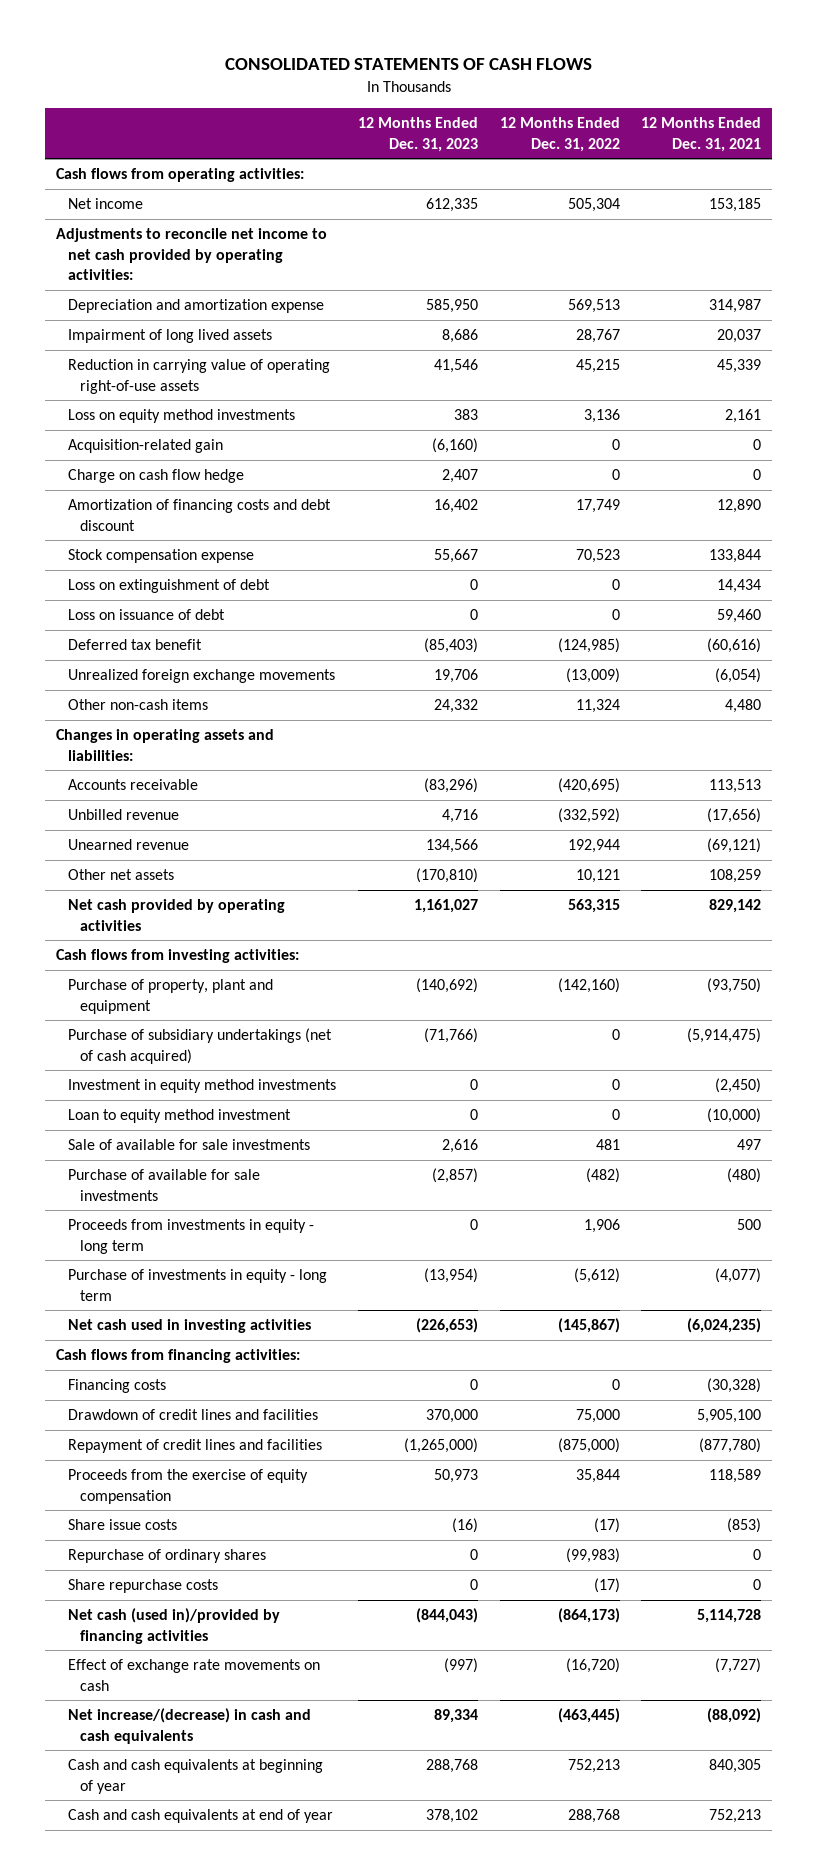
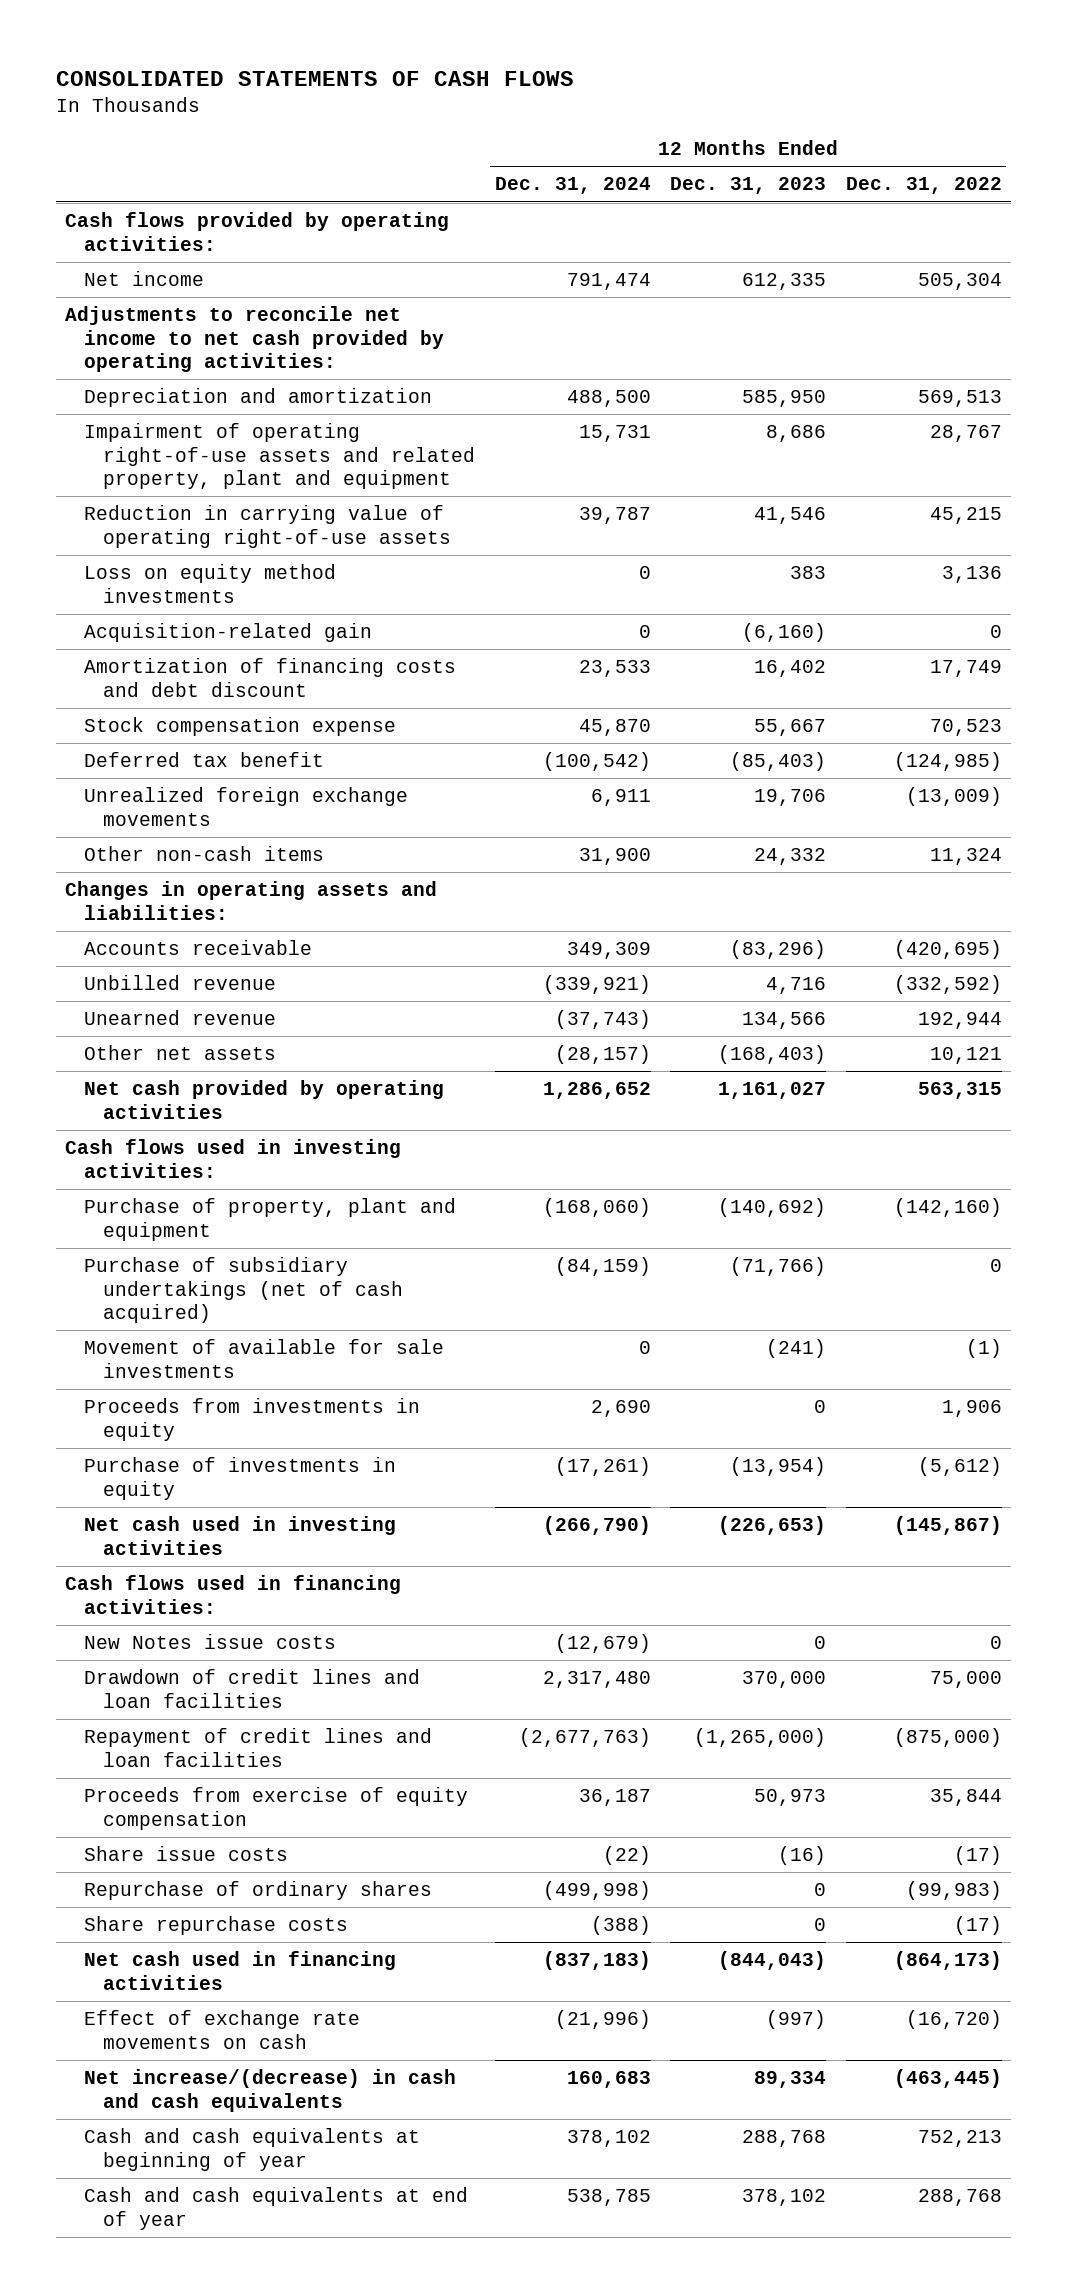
- | 12 Months Ended Dec. 31, 2023 | 12 Months Ended Dec. 31, 2022 | 12 Months Ended Dec. 31, 2021
+ | 12 Months Ended Dec. 31, 2024 | 12 Months Ended Dec. 31, 2023 | 12 Months Ended Dec. 31, 2022
- Cash flows from operating activities:
+ Cash flows provided by operating activities:
- Depreciation and amortization expense | 585,950 | 569,513 | 314,987
- Impairment of long lived assets | 8,686 | 28,767 | 20,037
+ Depreciation and amortization | 488,500 | 585,950 | 569,513
+ Impairment of operating right-of-use assets and related property, plant and equipment | 15,731 | 8,686 | 28,767
- Charge on cash flow hedge | 2,407 | 0 | 0
- Loss on extinguishment of debt | 0 | 0 | 14,434
- Loss on issuance of debt | 0 | 0 | 59,460
- Other net assets | (170,810) | 10,121 | 108,259
+ Other net assets | (28,157) | (168,403) | 10,121
- Cash flows from investing activities:
+ Cash flows used in investing activities:
- Investment in equity method investments | 0 | 0 | (2,450)
- Loan to equity method investment | 0 | 0 | (10,000)
- Sale of available for sale investments | 2,616 | 481 | 497
- Purchase of available for sale investments | (2,857) | (482) | (480)
- Proceeds from investments in equity - long term | 0 | 1,906 | 500
- Purchase of investments in equity - long term | (13,954) | (5,612) | (4,077)
+ Movement of available for sale investments | 0 | (241) | (1)
+ Proceeds from investments in equity | 2,690 | 0 | 1,906
+ Purchase of investments in equity | (17,261) | (13,954) | (5,612)
- Cash flows from financing activities:
- Financing costs | 0 | 0 | (30,328)
- Drawdown of credit lines and facilities | 370,000 | 75,000 | 5,905,100
- Repayment of credit lines and facilities | (1,265,000) | (875,000) | (877,780)
- Proceeds from the exercise of equity compensation | 50,973 | 35,844 | 118,589
+ Cash flows used in financing activities:
+ New Notes issue costs | (12,679) | 0 | 0
+ Drawdown of credit lines and loan facilities | 2,317,480 | 370,000 | 75,000
+ Repayment of credit lines and loan facilities | (2,677,763) | (1,265,000) | (875,000)
+ Proceeds from exercise of equity compensation | 36,187 | 50,973 | 35,844
- Net cash (used in)/provided by financing activities | (844,043) | (864,173) | 5,114,728
+ Net cash used in financing activities | (837,183) | (844,043) | (864,173)

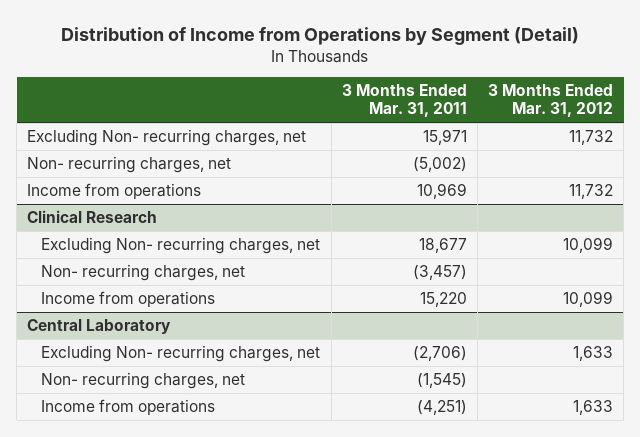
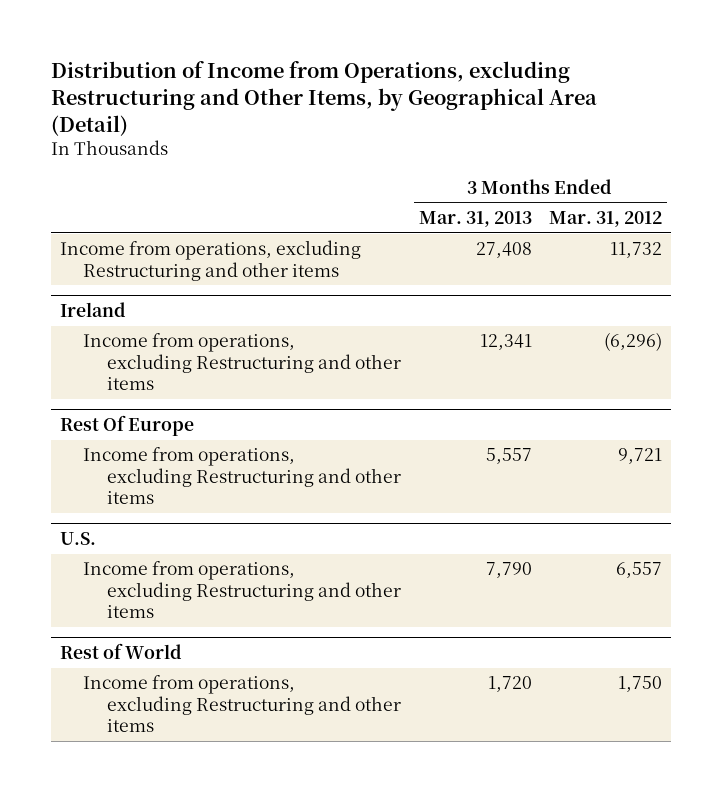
- Distribution of Income from Operations by Segment (Detail)
+ Distribution of Income from Operations, excluding Restructuring and Other Items, by Geographical Area (Detail)
- | 3 Months Ended Mar. 31, 2011 | 3 Months Ended Mar. 31, 2012
+ | 3 Months Ended Mar. 31, 2013 | 3 Months Ended Mar. 31, 2012
- Excluding Non- recurring charges, net | 15,971 | 11,732
- Non- recurring charges, net | (5,002) |
- Income from operations | 10,969 | 11,732
- Clinical Research
- Excluding Non- recurring charges, net | 18,677 | 10,099
- Non- recurring charges, net | (3,457) |
- Income from operations | 15,220 | 10,099
- Central Laboratory
- Excluding Non- recurring charges, net | (2,706) | 1,633
- Non- recurring charges, net | (1,545) |
- Income from operations | (4,251) | 1,633
+ Income from operations, excluding Restructuring and other items | 27,408 | 11,732
+ Ireland
+ Income from operations, excluding Restructuring and other items | 12,341 | (6,296)
+ Rest Of Europe
+ Income from operations, excluding Restructuring and other items | 5,557 | 9,721
+ U.S.
+ Income from operations, excluding Restructuring and other items | 7,790 | 6,557
+ Rest of World
+ Income from operations, excluding Restructuring and other items | 1,720 | 1,750

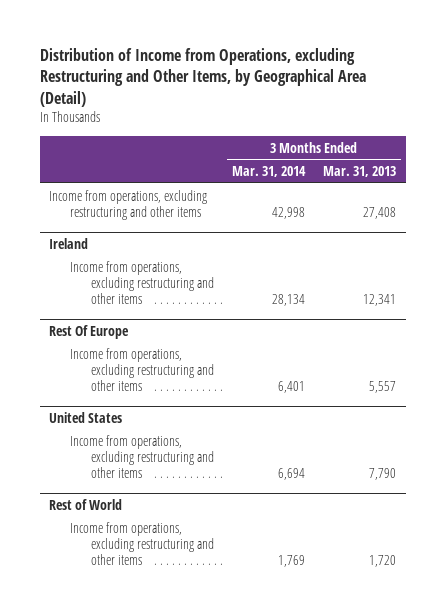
- | 3 Months Ended Mar. 31, 2013 | 3 Months Ended Mar. 31, 2012
+ | 3 Months Ended Mar. 31, 2014 | 3 Months Ended Mar. 31, 2013
- Income from operations, excluding Restructuring and other items | 27,408 | 11,732
+ Income from operations, excluding restructuring and other items | 42,998 | 27,408
@ Ireland
- Income from operations, excluding Restructuring and other items | 12,341 | (6,296)
+ Income from operations, excluding restructuring and other items | 28,134 | 12,341
@ Rest Of Europe
- Income from operations, excluding Restructuring and other items | 5,557 | 9,721
- U.S.
- Income from operations, excluding Restructuring and other items | 7,790 | 6,557
@ Rest Of Europe
+ Income from operations, excluding restructuring and other items | 6,401 | 5,557
+ United States
+ Income from operations, excluding restructuring and other items | 6,694 | 7,790
@ Rest of World
- Income from operations, excluding Restructuring and other items | 1,720 | 1,750
+ Income from operations, excluding restructuring and other items | 1,769 | 1,720

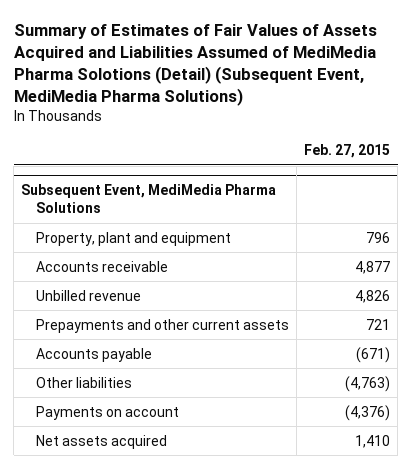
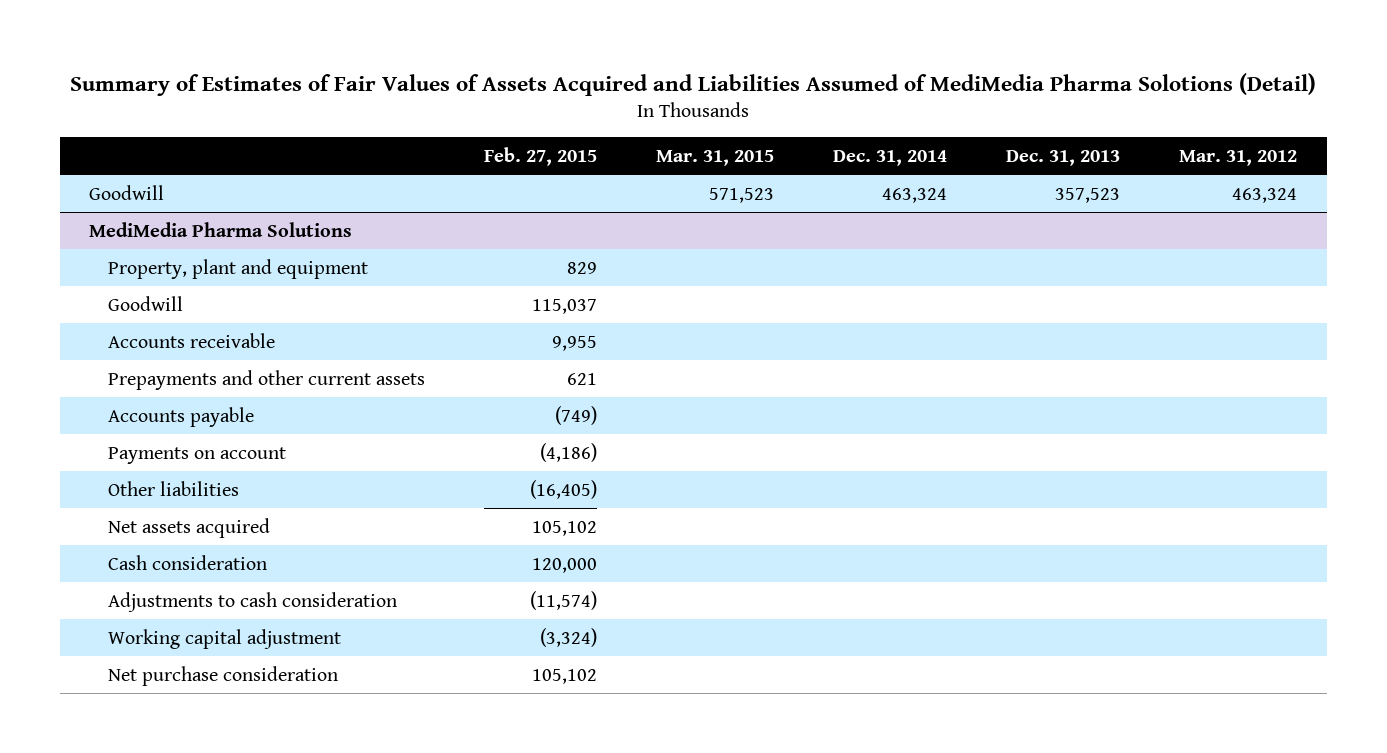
- Summary of Estimates of Fair Values of Assets Acquired and Liabilities Assumed of MediMedia Pharma Solotions (Detail) (Subsequent Event, MediMedia Pharma Solutions)
+ Summary of Estimates of Fair Values of Assets Acquired and Liabilities Assumed of MediMedia Pharma Solotions (Detail)
- | Feb. 27, 2015
+ | Feb. 27, 2015 | Mar. 31, 2015 | Dec. 31, 2014 | Dec. 31, 2013 | Mar. 31, 2012
- Subsequent Event, MediMedia Pharma Solutions
- Property, plant and equipment | 796
- Accounts receivable | 4,877
- Unbilled revenue | 4,826
- Prepayments and other current assets | 721
- Accounts payable | (671)
- Other liabilities | (4,763)
- Payments on account | (4,376)
- Net assets acquired | 1,410
+ Goodwill | | 571,523 | 463,324 | 357,523 | 463,324
+ MediMedia Pharma Solutions
+ Property, plant and equipment | 829 | | | |
+ Goodwill | 115,037 | | | |
+ Accounts receivable | 9,955 | | | |
+ Prepayments and other current assets | 621 | | | |
+ Accounts payable | (749) | | | |
+ Payments on account | (4,186) | | | |
+ Other liabilities | (16,405) | | | |
+ Net assets acquired | 105,102 | | | |
+ Cash consideration | 120,000 | | | |
+ Adjustments to cash consideration | (11,574) | | | |
+ Working capital adjustment | (3,324) | | | |
+ Net purchase consideration | 105,102 | | | |

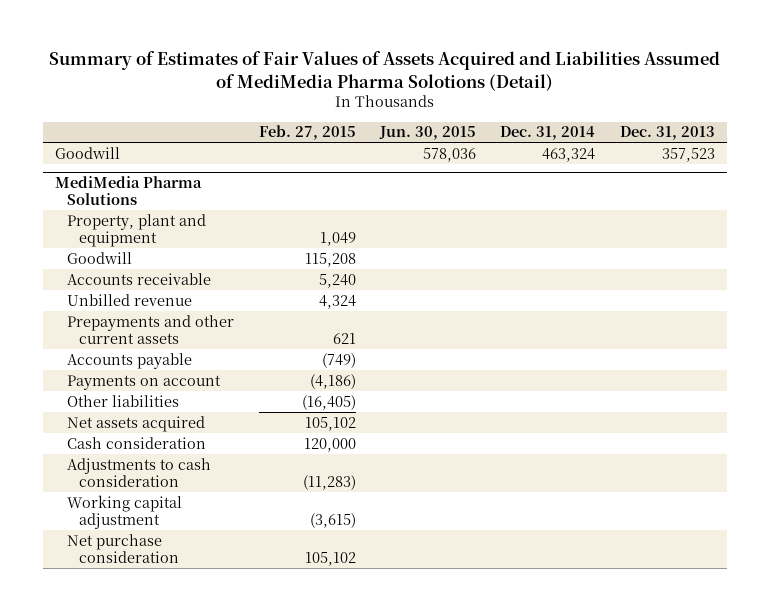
- | Feb. 27, 2015 | Mar. 31, 2015 | Dec. 31, 2014 | Dec. 31, 2013 | Mar. 31, 2012
+ | Feb. 27, 2015 | Jun. 30, 2015 | Dec. 31, 2014 | Dec. 31, 2013
@ MediMedia Pharma Solutions
- Property, plant and equipment | 829 | | | |
- Goodwill | 115,037 | | | |
- Accounts receivable | 9,955 | | | |
+ Property, plant and equipment | 1,049 | | |
+ Goodwill | 115,208 | | |
+ Accounts receivable | 5,240 | | |
+ Unbilled revenue | 4,324 | | |
- Adjustments to cash consideration | (11,574) | | | |
- Working capital adjustment | (3,324) | | | |
+ Adjustments to cash consideration | (11,283) | | |
+ Working capital adjustment | (3,615) | | |

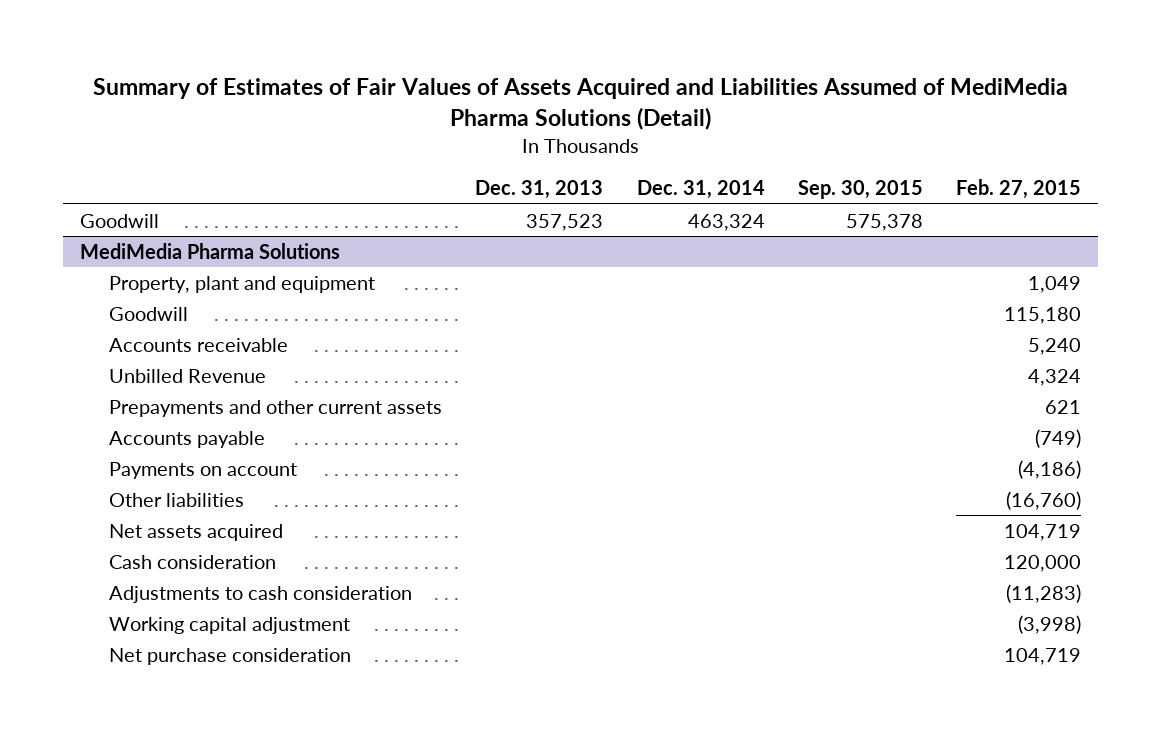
- Summary of Estimates of Fair Values of Assets Acquired and Liabilities Assumed of MediMedia Pharma Solotions (Detail)
+ Summary of Estimates of Fair Values of Assets Acquired and Liabilities Assumed of MediMedia Pharma Solutions (Detail)
- | Feb. 27, 2015 | Jun. 30, 2015 | Dec. 31, 2014 | Dec. 31, 2013
+ | Dec. 31, 2013 | Dec. 31, 2014 | Sep. 30, 2015 | Feb. 27, 2015
@ MediMedia Pharma Solutions
- Goodwill | 115,208 | | |
+ Goodwill | | | | 115,180
- Unbilled revenue | 4,324 | | |
+ Unbilled Revenue | | | | 4,324
- Other liabilities | (16,405) | | |
- Net assets acquired | 105,102 | | |
+ Other liabilities | | | | (16,760)
+ Net assets acquired | | | | 104,719
- Working capital adjustment | (3,615) | | |
- Net purchase consideration | 105,102 | | |
+ Working capital adjustment | | | | (3,998)
+ Net purchase consideration | | | | 104,719

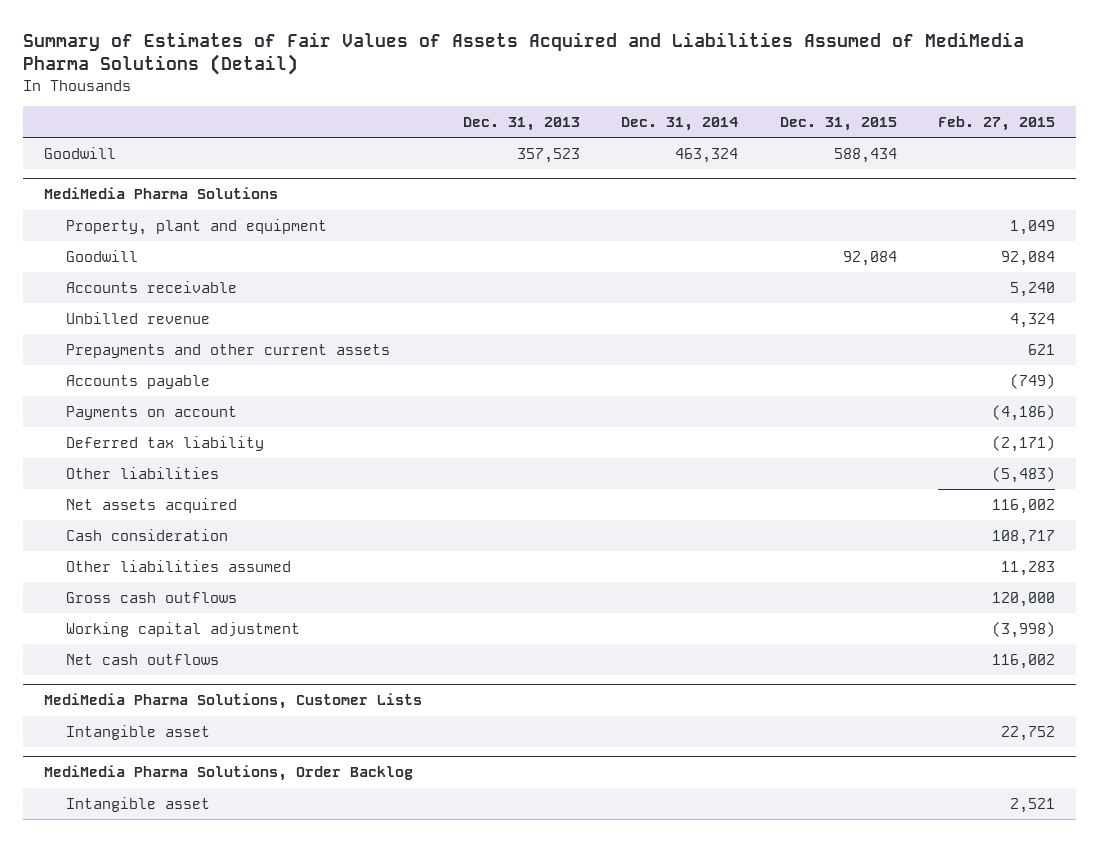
- | Dec. 31, 2013 | Dec. 31, 2014 | Sep. 30, 2015 | Feb. 27, 2015
+ | Dec. 31, 2013 | Dec. 31, 2014 | Dec. 31, 2015 | Feb. 27, 2015
@ MediMedia Pharma Solutions
- Goodwill | | | | 115,180
+ Goodwill | | | 92,084 | 92,084
- Unbilled Revenue | | | | 4,324
+ Unbilled revenue | | | | 4,324
- Other liabilities | | | | (16,760)
- Net assets acquired | | | | 104,719
- Cash consideration | | | | 120,000
- Adjustments to cash consideration | | | | (11,283)
+ Deferred tax liability | | | | (2,171)
+ Other liabilities | | | | (5,483)
+ Net assets acquired | | | | 116,002
+ Cash consideration | | | | 108,717
+ Other liabilities assumed | | | | 11,283
+ Gross cash outflows | | | | 120,000
- Net purchase consideration | | | | 104,719
+ Net cash outflows | | | | 116,002
+ MediMedia Pharma Solutions, Customer Lists
+ Intangible asset | | | | 22,752
+ MediMedia Pharma Solutions, Order Backlog
+ Intangible asset | | | | 2,521

